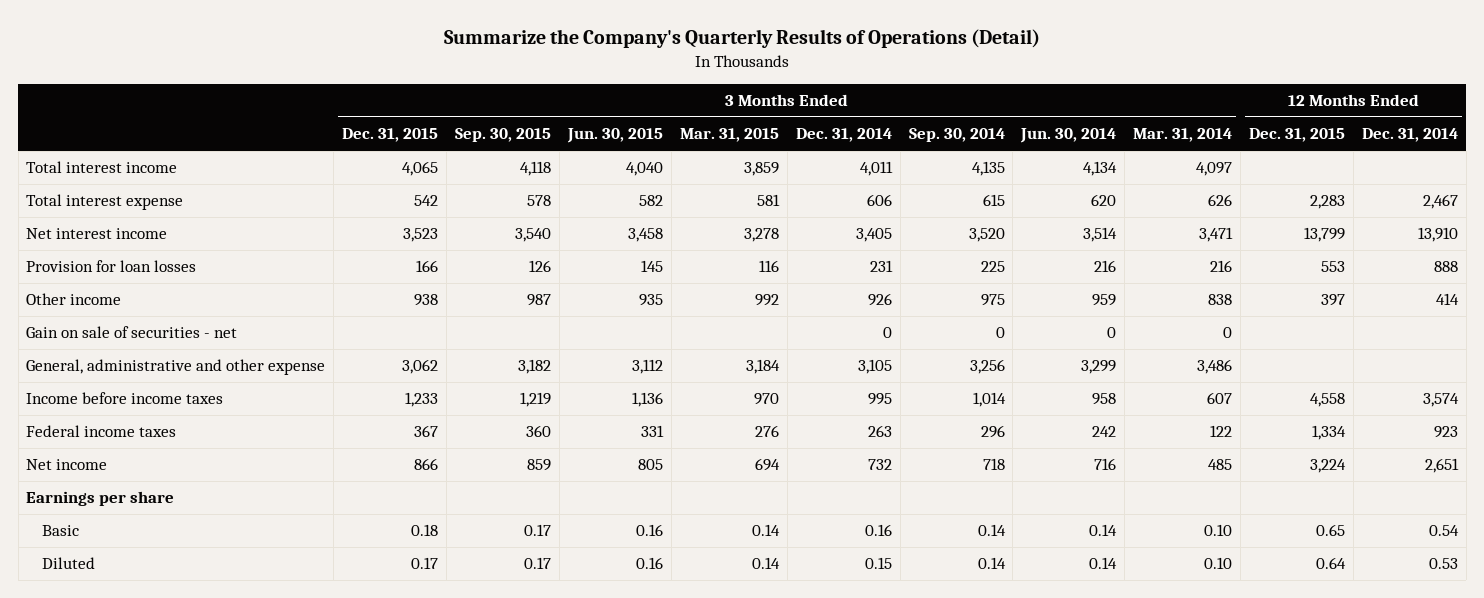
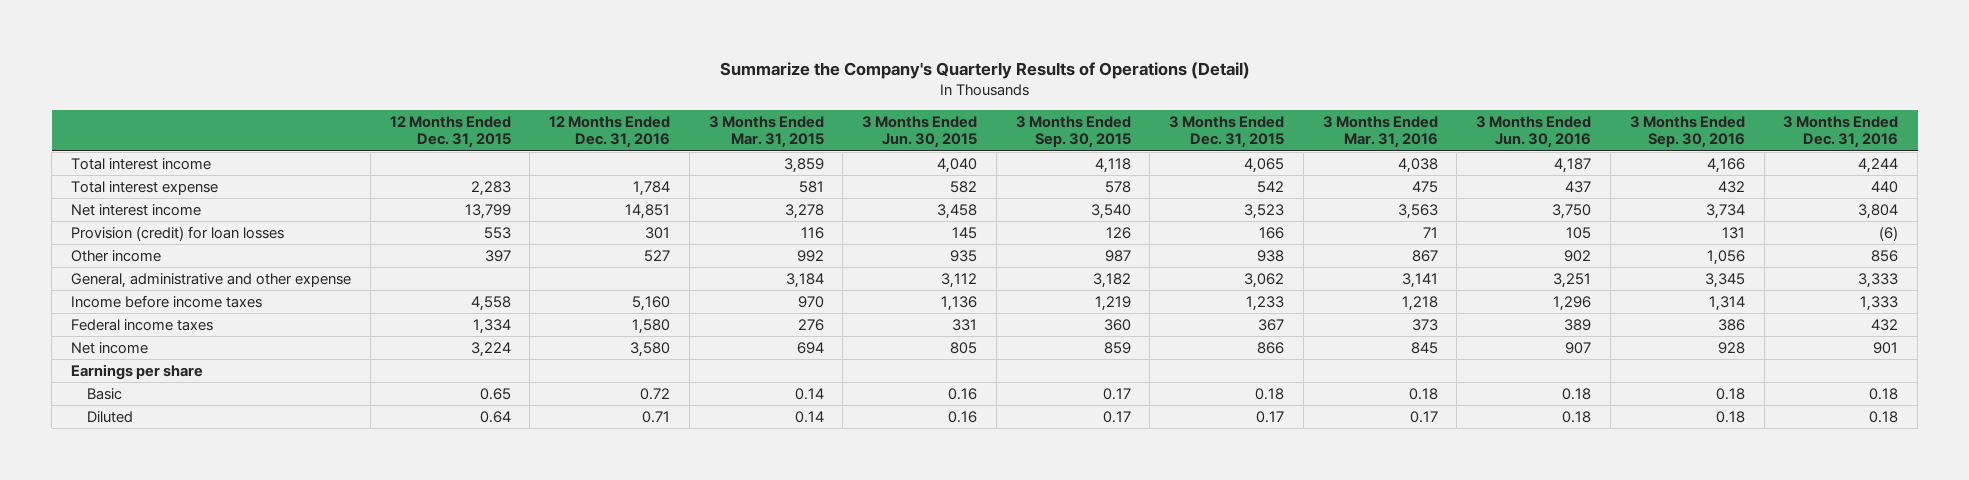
- | 3 Months Ended Dec. 31, 2015 | 3 Months Ended Sep. 30, 2015 | 3 Months Ended Jun. 30, 2015 | 3 Months Ended Mar. 31, 2015 | 3 Months Ended Dec. 31, 2014 | 3 Months Ended Sep. 30, 2014 | 3 Months Ended Jun. 30, 2014 | 3 Months Ended Mar. 31, 2014 | 12 Months Ended Dec. 31, 2015 | 12 Months Ended Dec. 31, 2014
+ | 12 Months Ended Dec. 31, 2015 | 12 Months Ended Dec. 31, 2016 | 3 Months Ended Mar. 31, 2015 | 3 Months Ended Jun. 30, 2015 | 3 Months Ended Sep. 30, 2015 | 3 Months Ended Dec. 31, 2015 | 3 Months Ended Mar. 31, 2016 | 3 Months Ended Jun. 30, 2016 | 3 Months Ended Sep. 30, 2016 | 3 Months Ended Dec. 31, 2016
- Provision for loan losses | 166 | 126 | 145 | 116 | 231 | 225 | 216 | 216 | 553 | 888
+ Provision (credit) for loan losses | 553 | 301 | 116 | 145 | 126 | 166 | 71 | 105 | 131 | (6)
- Gain on sale of securities - net | | | | | 0 | 0 | 0 | 0 | |

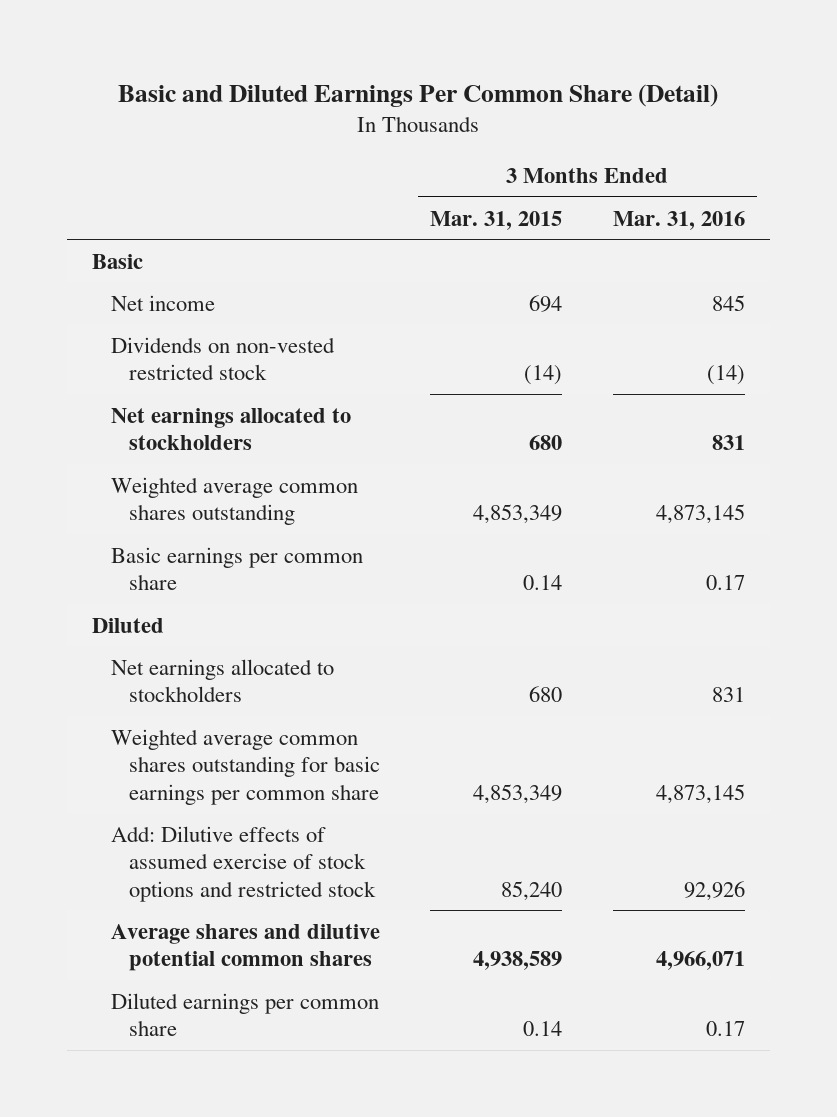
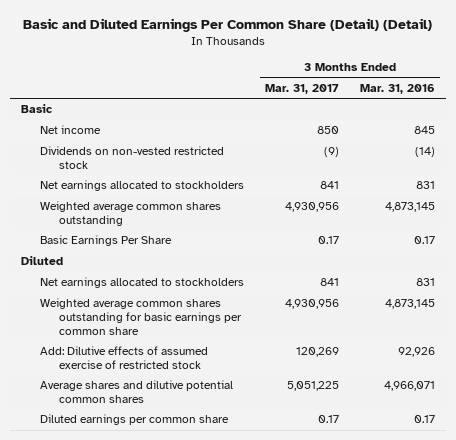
- Basic and Diluted Earnings Per Common Share (Detail)
+ Basic and Diluted Earnings Per Common Share (Detail) (Detail)
- | 3 Months Ended Mar. 31, 2015 | 3 Months Ended Mar. 31, 2016
+ | 3 Months Ended Mar. 31, 2017 | 3 Months Ended Mar. 31, 2016
- Basic earnings per common share | 0.14 | 0.17
+ Basic Earnings Per Share | 0.17 | 0.17
- Add: Dilutive effects of assumed exercise of stock options and restricted stock | 85,240 | 92,926
+ Add: Dilutive effects of assumed exercise of restricted stock | 120,269 | 92,926

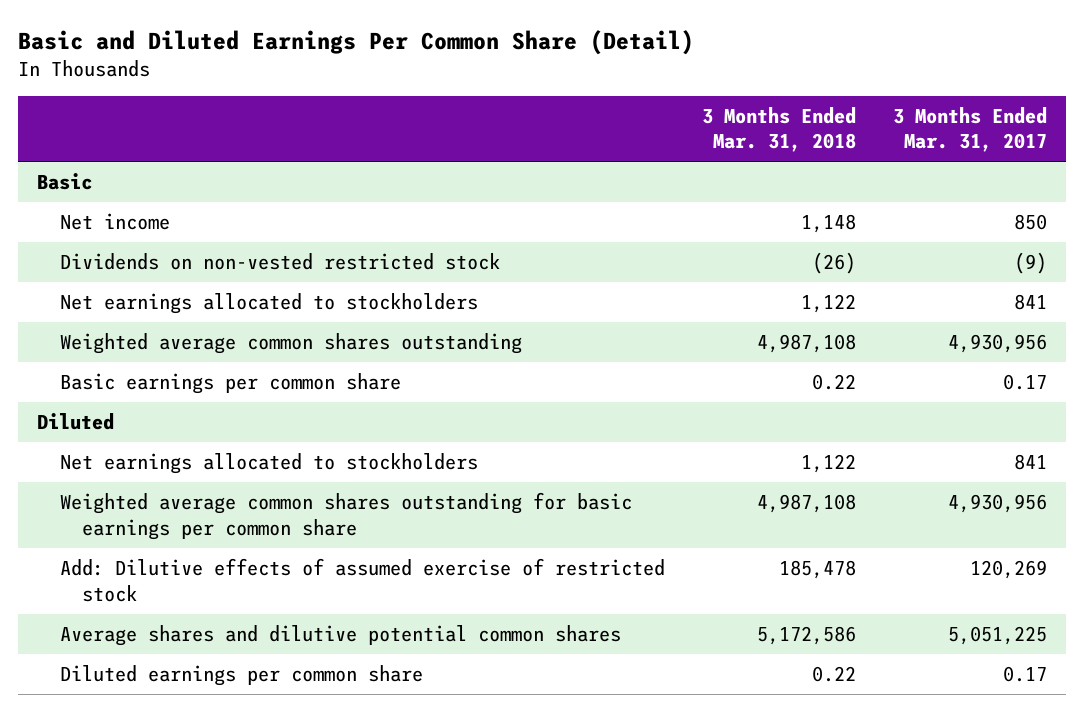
- Basic and Diluted Earnings Per Common Share (Detail) (Detail)
+ Basic and Diluted Earnings Per Common Share (Detail)
- | 3 Months Ended Mar. 31, 2017 | 3 Months Ended Mar. 31, 2016
+ | 3 Months Ended Mar. 31, 2018 | 3 Months Ended Mar. 31, 2017
- Basic Earnings Per Share | 0.17 | 0.17
+ Basic earnings per common share | 0.22 | 0.17

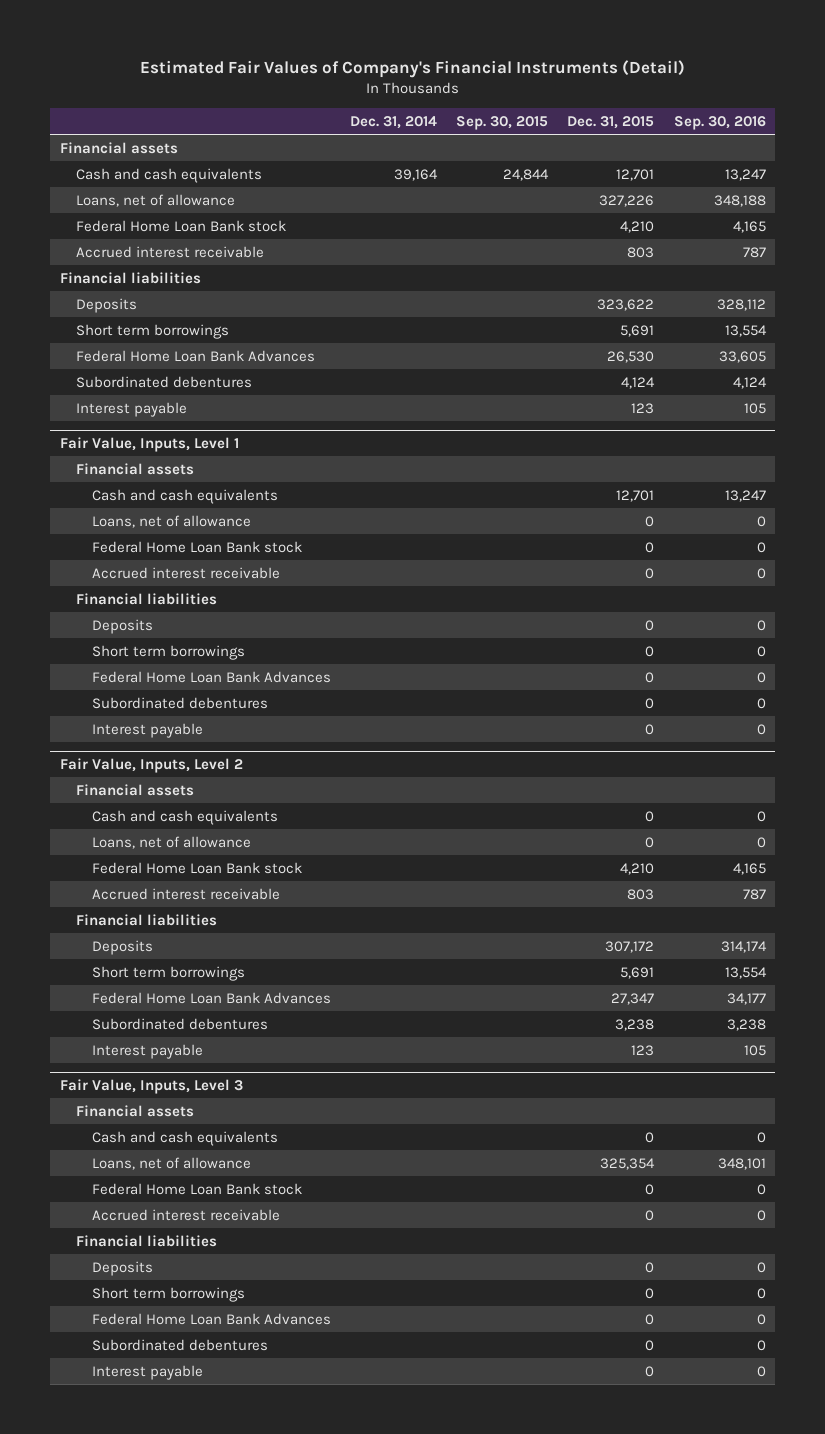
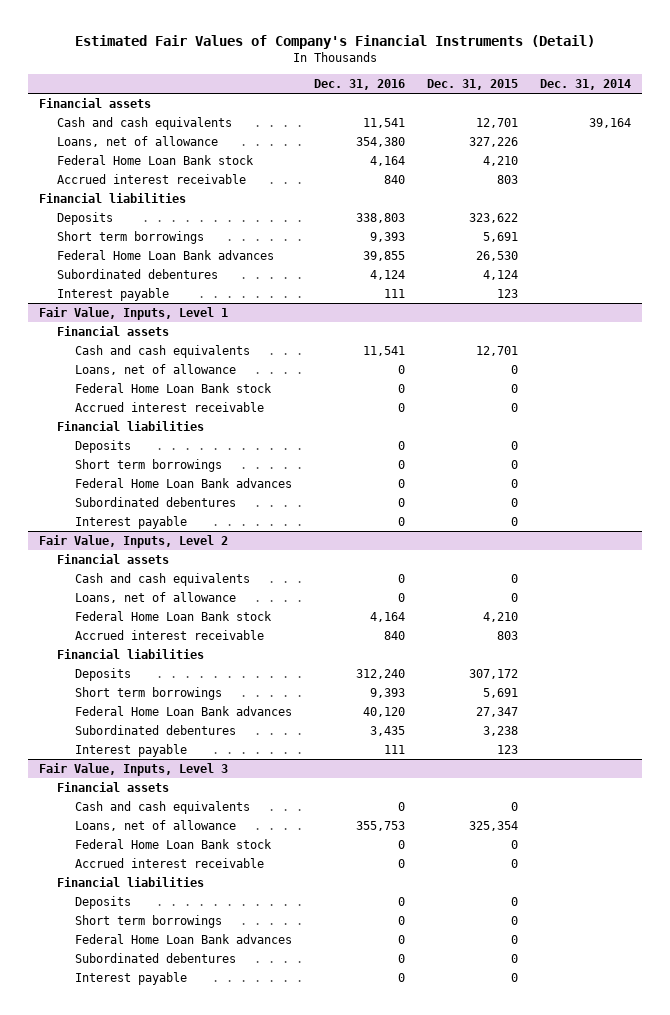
- | Dec. 31, 2014 | Sep. 30, 2015 | Dec. 31, 2015 | Sep. 30, 2016
+ | Dec. 31, 2016 | Dec. 31, 2015 | Dec. 31, 2014
- Federal Home Loan Bank Advances | | | 26,530 | 33,605
+ Federal Home Loan Bank advances | 39,855 | 26,530 |
@ Fair Value, Inputs, Level 1
- Federal Home Loan Bank Advances | | | 0 | 0
+ Federal Home Loan Bank advances | 0 | 0 |
@ Fair Value, Inputs, Level 2
- Federal Home Loan Bank Advances | | | 27,347 | 34,177
+ Federal Home Loan Bank advances | 40,120 | 27,347 |
@ Fair Value, Inputs, Level 3
- Federal Home Loan Bank Advances | | | 0 | 0
+ Federal Home Loan Bank advances | 0 | 0 |

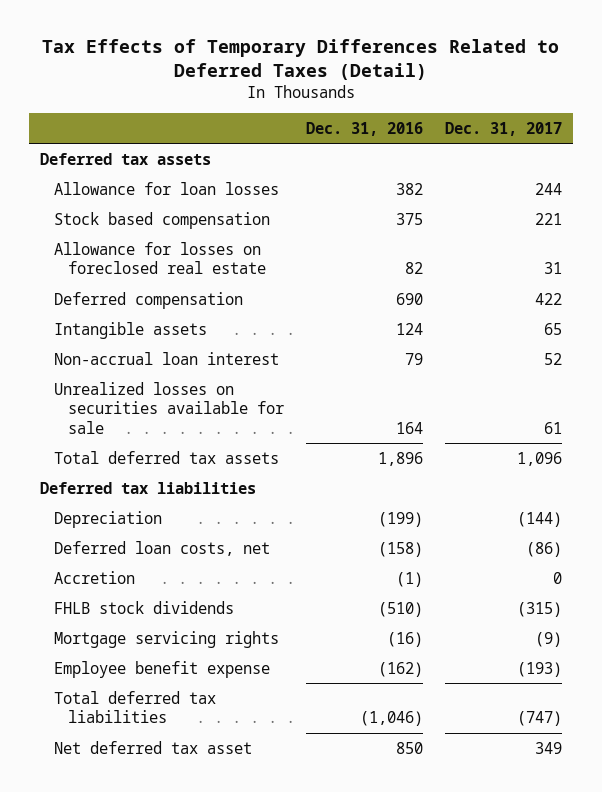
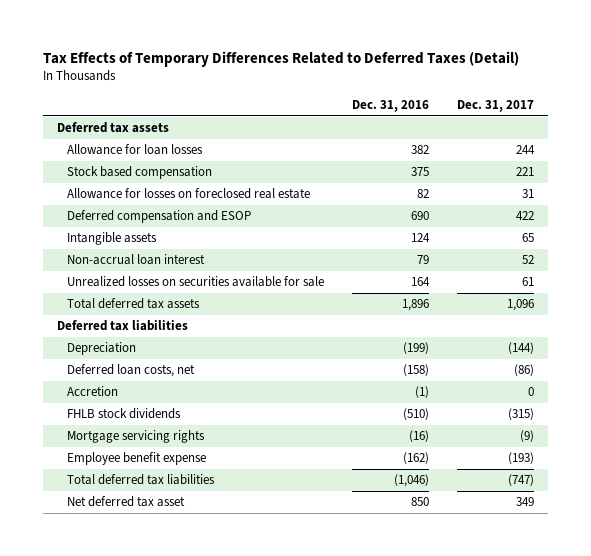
- Deferred compensation | 690 | 422
+ Deferred compensation and ESOP | 690 | 422

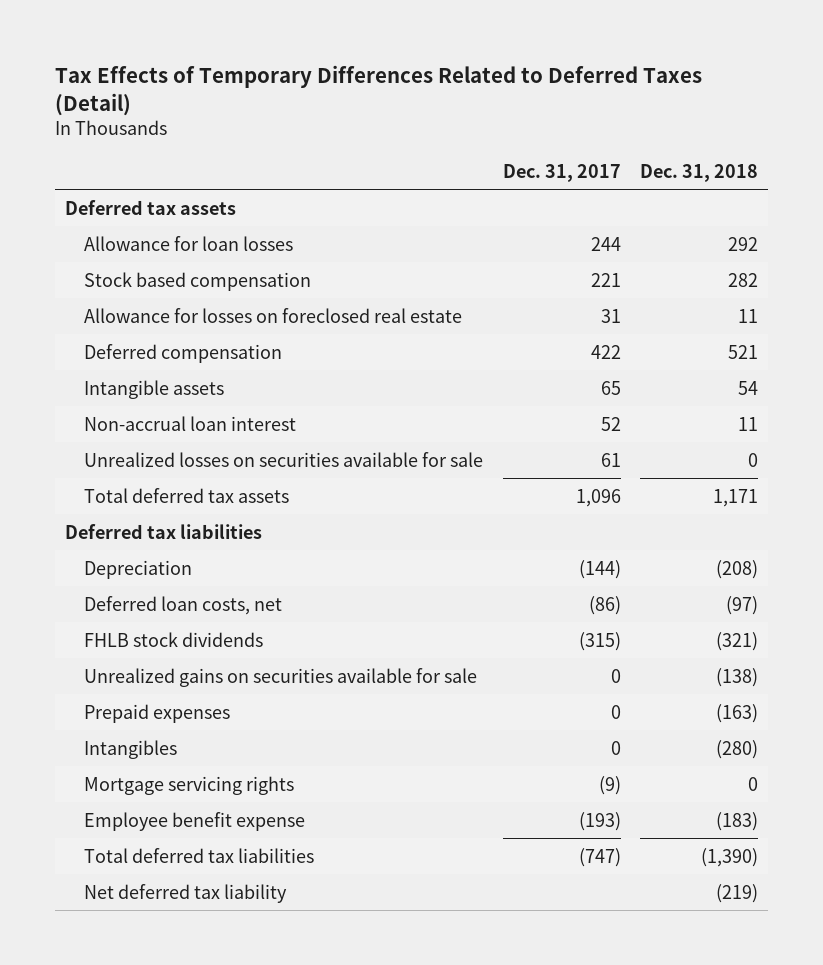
- | Dec. 31, 2016 | Dec. 31, 2017
+ | Dec. 31, 2017 | Dec. 31, 2018
- Deferred compensation and ESOP | 690 | 422
+ Deferred compensation | 422 | 521
- Accretion | (1) | 0
+ Unrealized gains on securities available for sale | 0 | (138)
+ Prepaid expenses | 0 | (163)
+ Intangibles | 0 | (280)
- Net deferred tax asset | 850 | 349
+ Net deferred tax liability | | (219)

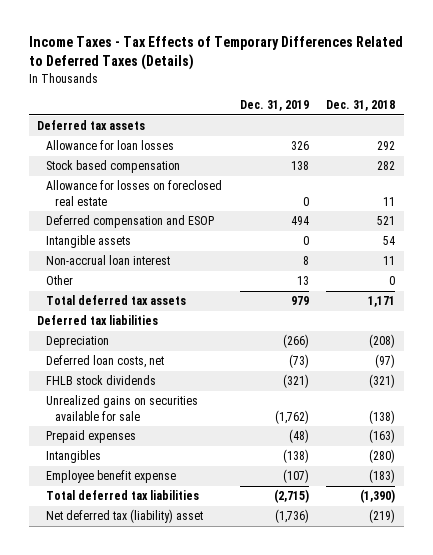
- Tax Effects of Temporary Differences Related to Deferred Taxes (Detail)
+ Income Taxes - Tax Effects of Temporary Differences Related to Deferred Taxes (Details)
- | Dec. 31, 2017 | Dec. 31, 2018
+ | Dec. 31, 2019 | Dec. 31, 2018
- Deferred compensation | 422 | 521
+ Deferred compensation and ESOP | 494 | 521
- Unrealized losses on securities available for sale | 61 | 0
+ Other | 13 | 0
- Mortgage servicing rights | (9) | 0
- Net deferred tax liability | | (219)
+ Net deferred tax (liability) asset | (1,736) | (219)

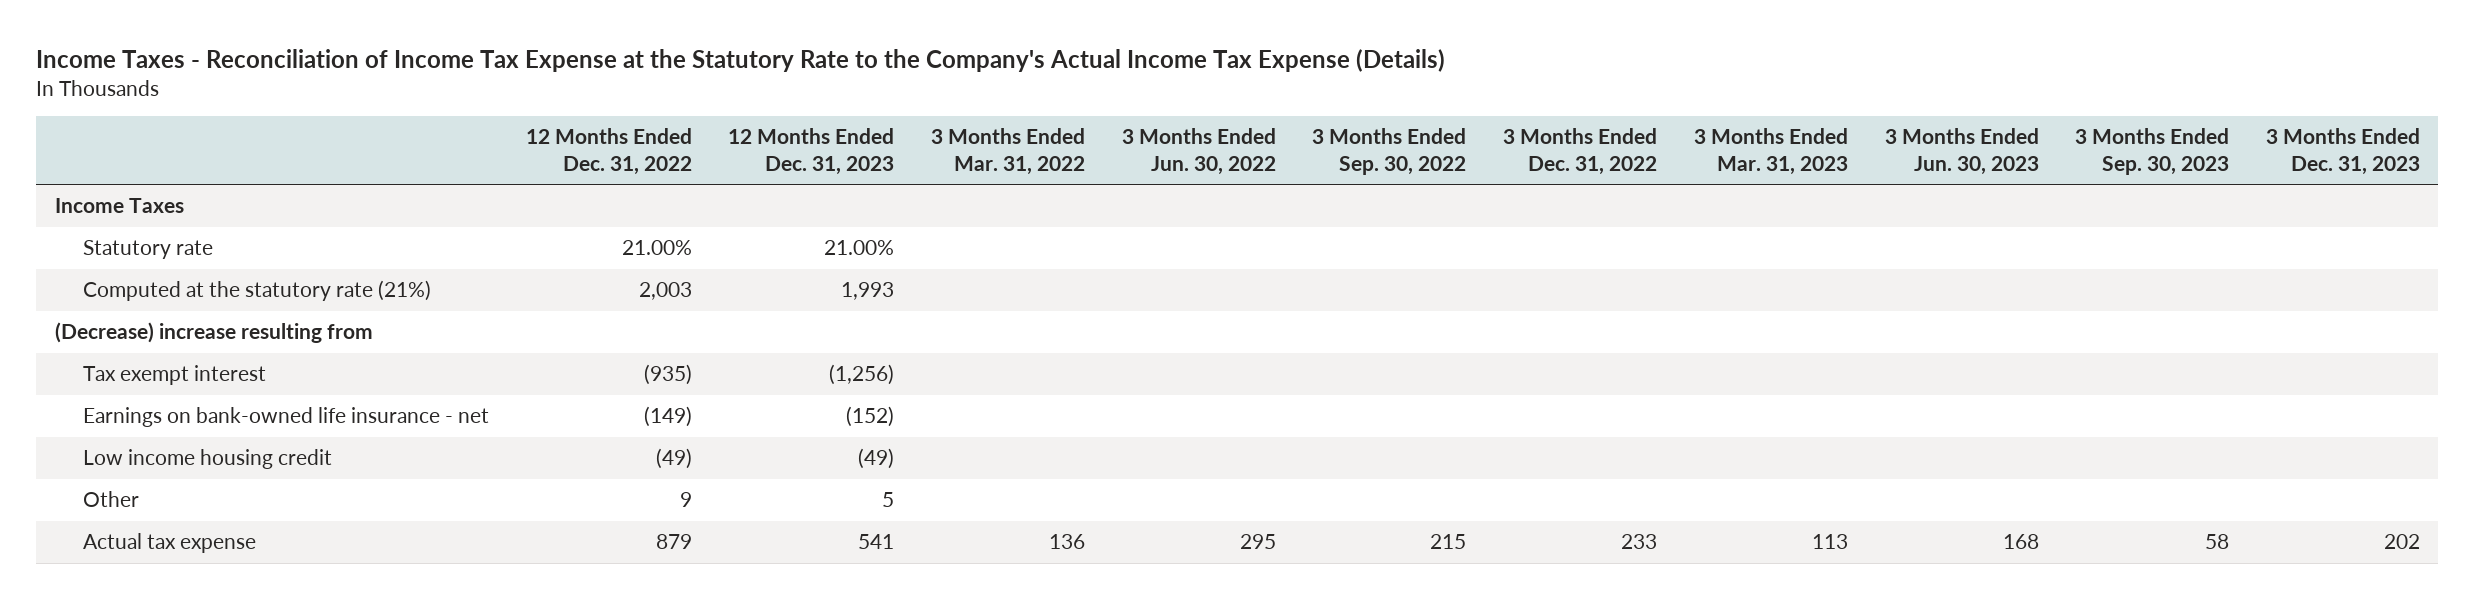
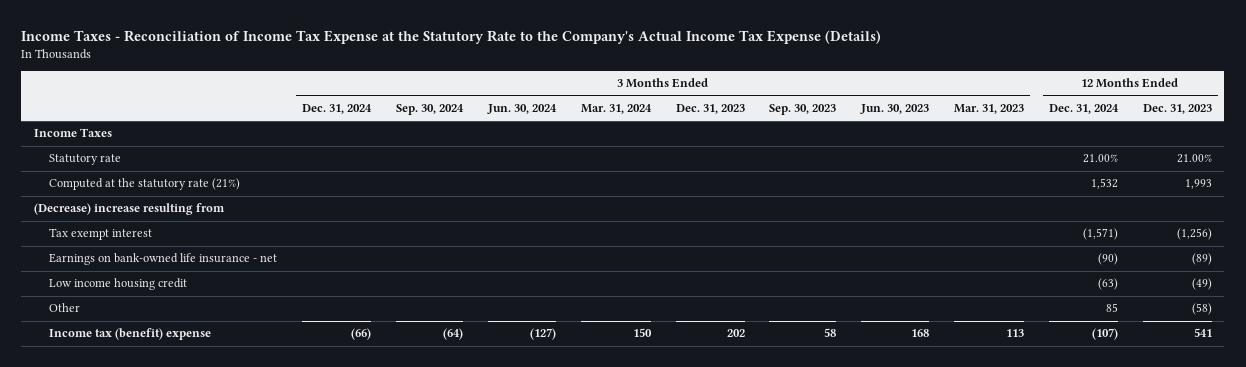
- | 12 Months Ended Dec. 31, 2022 | 12 Months Ended Dec. 31, 2023 | 3 Months Ended Mar. 31, 2022 | 3 Months Ended Jun. 30, 2022 | 3 Months Ended Sep. 30, 2022 | 3 Months Ended Dec. 31, 2022 | 3 Months Ended Mar. 31, 2023 | 3 Months Ended Jun. 30, 2023 | 3 Months Ended Sep. 30, 2023 | 3 Months Ended Dec. 31, 2023
+ | 3 Months Ended Dec. 31, 2024 | 3 Months Ended Sep. 30, 2024 | 3 Months Ended Jun. 30, 2024 | 3 Months Ended Mar. 31, 2024 | 3 Months Ended Dec. 31, 2023 | 3 Months Ended Sep. 30, 2023 | 3 Months Ended Jun. 30, 2023 | 3 Months Ended Mar. 31, 2023 | 12 Months Ended Dec. 31, 2024 | 12 Months Ended Dec. 31, 2023
- Earnings on bank-owned life insurance - net | (149) | (152) | | | | | | | |
+ Earnings on bank-owned life insurance - net | | | | | | | | | (90) | (89)
- Other | 9 | 5 | | | | | | | |
- Actual tax expense | 879 | 541 | 136 | 295 | 215 | 233 | 113 | 168 | 58 | 202
+ Other | | | | | | | | | 85 | (58)
+ Income tax (benefit) expense | (66) | (64) | (127) | 150 | 202 | 58 | 168 | 113 | (107) | 541

